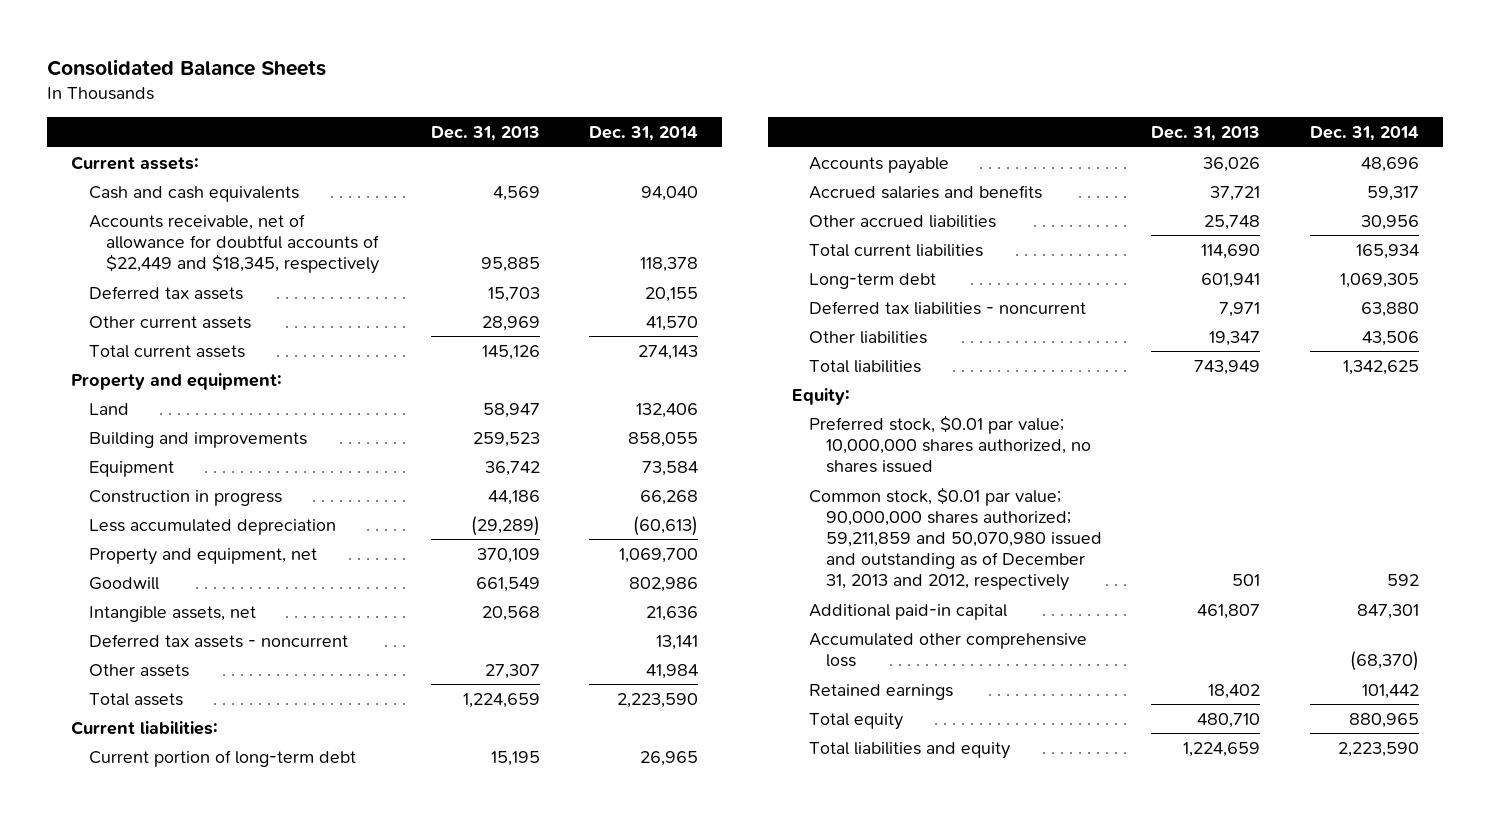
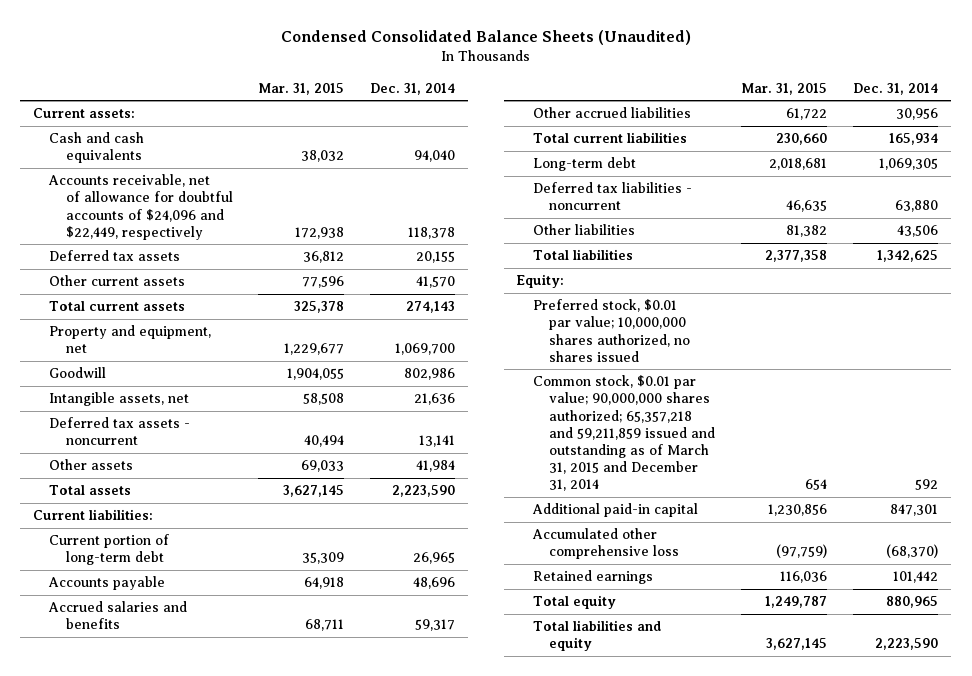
- Consolidated Balance Sheets
+ Condensed Consolidated Balance Sheets (Unaudited)
- | Dec. 31, 2013 | Dec. 31, 2014
+ | Mar. 31, 2015 | Dec. 31, 2014
- Accounts receivable, net of allowance for doubtful accounts of $22,449 and $18,345, respectively | 95,885 | 118,378
+ Accounts receivable, net of allowance for doubtful accounts of $24,096 and $22,449, respectively | 172,938 | 118,378
- Property and equipment:
- Land | 58,947 | 132,406
- Building and improvements | 259,523 | 858,055
- Equipment | 36,742 | 73,584
- Construction in progress | 44,186 | 66,268
- Less accumulated depreciation | (29,289) | (60,613)
- Common stock, $0.01 par value; 90,000,000 shares authorized; 59,211,859 and 50,070,980 issued and outstanding as of December 31, 2013 and 2012, respectively | 501 | 592
+ Common stock, $0.01 par value; 90,000,000 shares authorized; 65,357,218 and 59,211,859 issued and outstanding as of March 31, 2015 and December 31, 2014 | 654 | 592

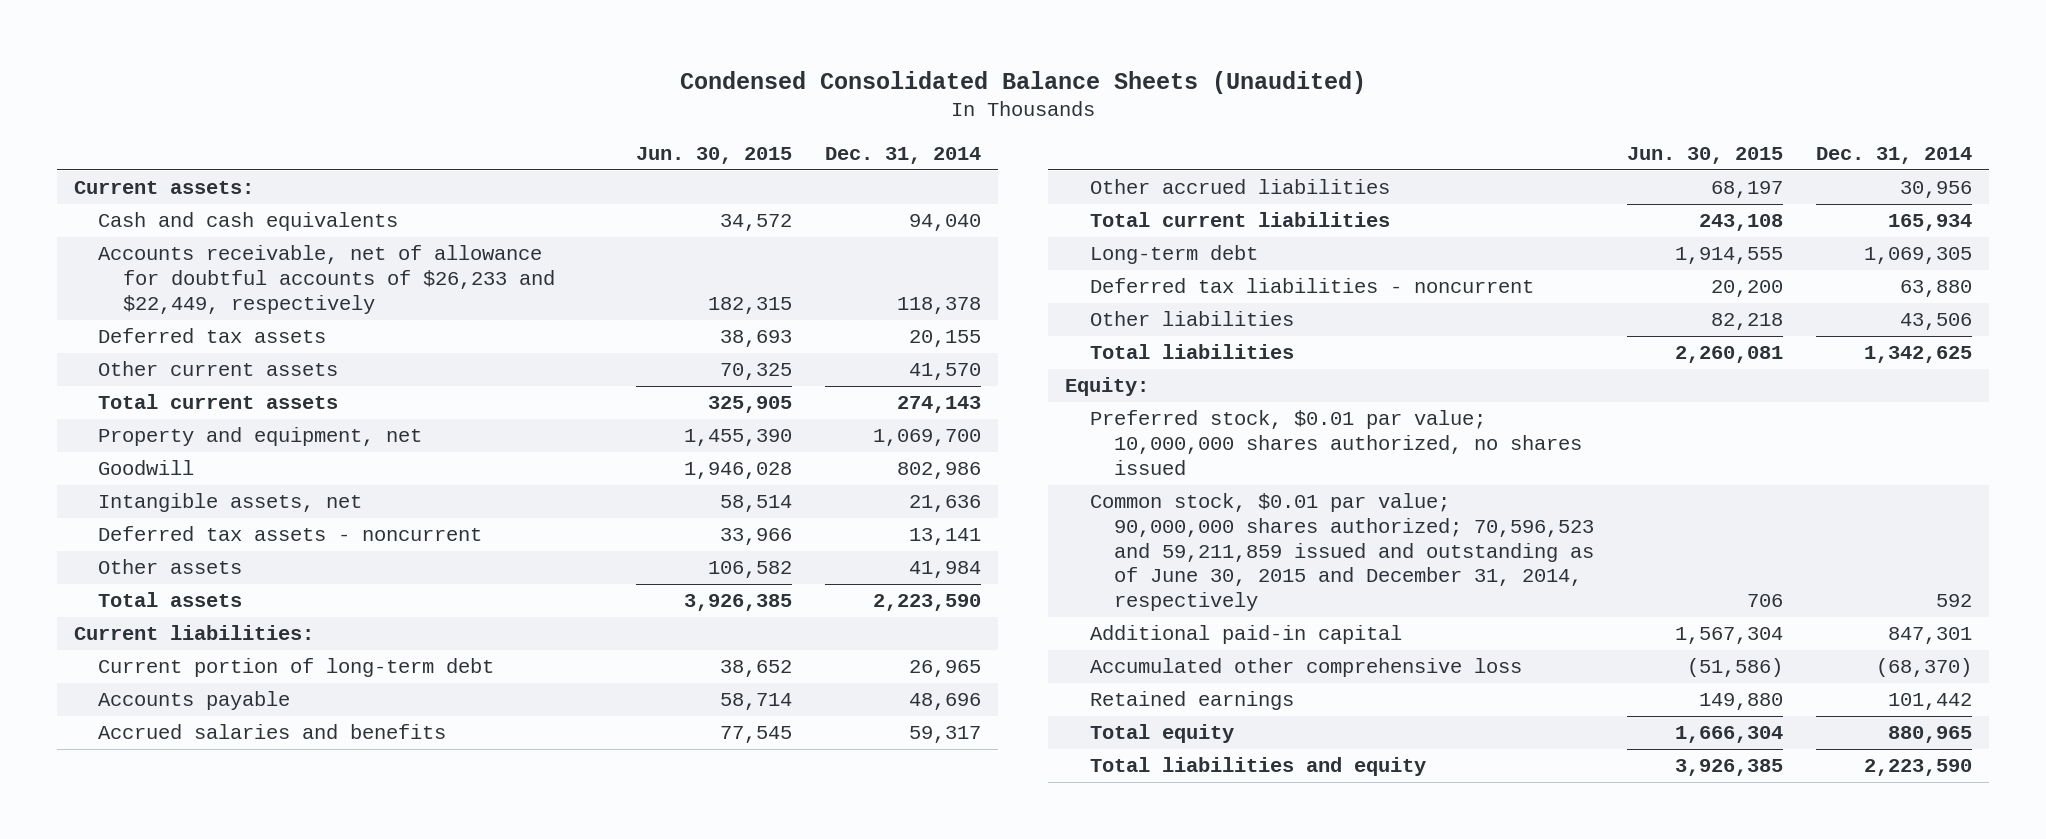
- | Mar. 31, 2015 | Dec. 31, 2014
+ | Jun. 30, 2015 | Dec. 31, 2014
- Accounts receivable, net of allowance for doubtful accounts of $24,096 and $22,449, respectively | 172,938 | 118,378
+ Accounts receivable, net of allowance for doubtful accounts of $26,233 and $22,449, respectively | 182,315 | 118,378
- Common stock, $0.01 par value; 90,000,000 shares authorized; 65,357,218 and 59,211,859 issued and outstanding as of March 31, 2015 and December 31, 2014 | 654 | 592
+ Common stock, $0.01 par value; 90,000,000 shares authorized; 70,596,523 and 59,211,859 issued and outstanding as of June 30, 2015 and December 31, 2014, respectively | 706 | 592

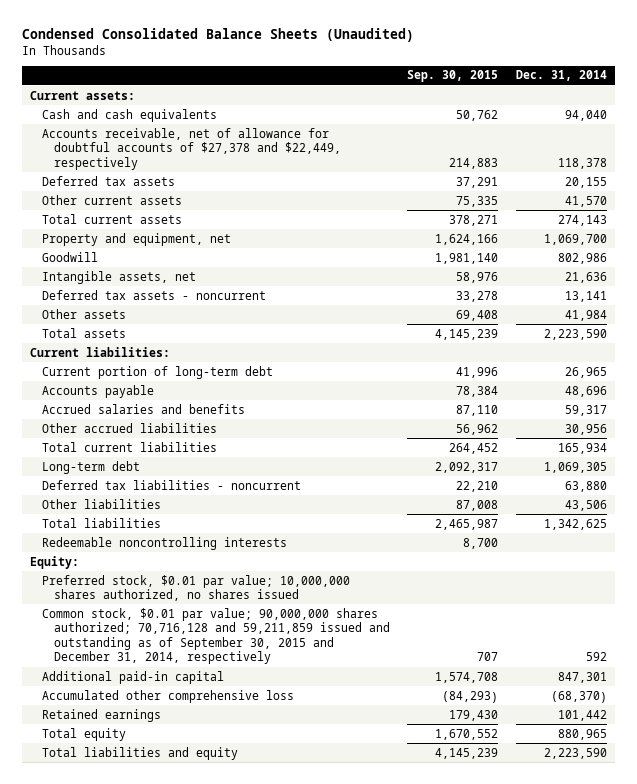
- | Jun. 30, 2015 | Dec. 31, 2014
+ | Sep. 30, 2015 | Dec. 31, 2014
- Accounts receivable, net of allowance for doubtful accounts of $26,233 and $22,449, respectively | 182,315 | 118,378
+ Accounts receivable, net of allowance for doubtful accounts of $27,378 and $22,449, respectively | 214,883 | 118,378
+ Redeemable noncontrolling interests | 8,700 |
- Common stock, $0.01 par value; 90,000,000 shares authorized; 70,596,523 and 59,211,859 issued and outstanding as of June 30, 2015 and December 31, 2014, respectively | 706 | 592
+ Common stock, $0.01 par value; 90,000,000 shares authorized; 70,716,128 and 59,211,859 issued and outstanding as of September 30, 2015 and December 31, 2014, respectively | 707 | 592

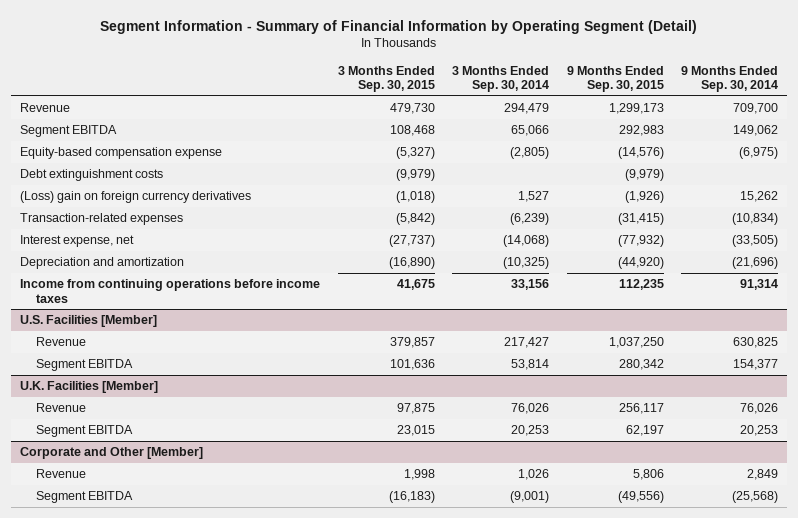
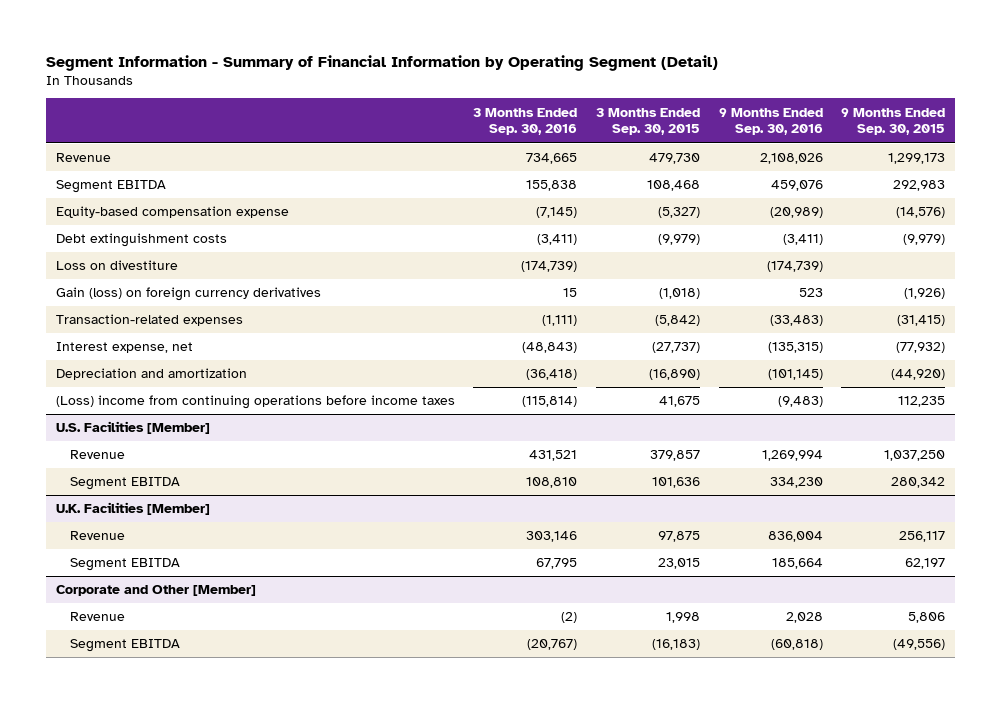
- | 3 Months Ended Sep. 30, 2015 | 3 Months Ended Sep. 30, 2014 | 9 Months Ended Sep. 30, 2015 | 9 Months Ended Sep. 30, 2014
+ | 3 Months Ended Sep. 30, 2016 | 3 Months Ended Sep. 30, 2015 | 9 Months Ended Sep. 30, 2016 | 9 Months Ended Sep. 30, 2015
- (Loss) gain on foreign currency derivatives | (1,018) | 1,527 | (1,926) | 15,262
+ Loss on divestiture | (174,739) | | (174,739) |
+ Gain (loss) on foreign currency derivatives | 15 | (1,018) | 523 | (1,926)
- Income from continuing operations before income taxes | 41,675 | 33,156 | 112,235 | 91,314
+ (Loss) income from continuing operations before income taxes | (115,814) | 41,675 | (9,483) | 112,235

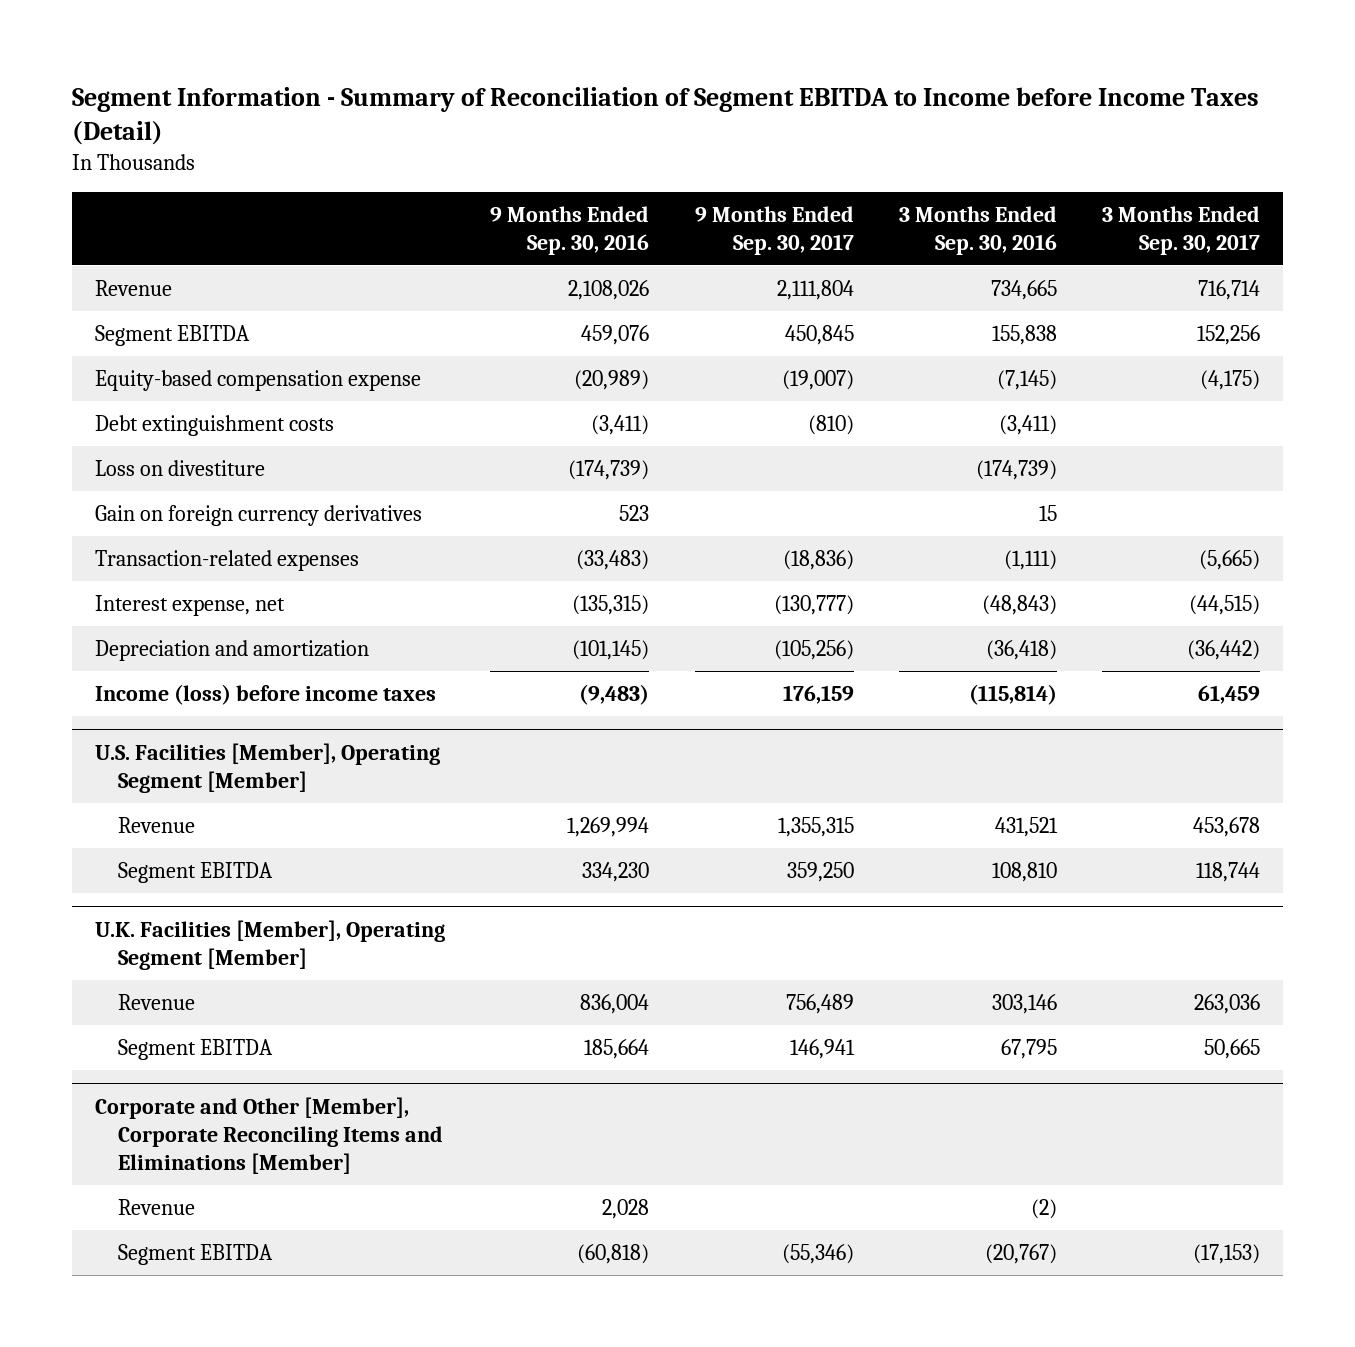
- Segment Information - Summary of Financial Information by Operating Segment (Detail)
+ Segment Information - Summary of Reconciliation of Segment EBITDA to Income before Income Taxes (Detail)
- | 3 Months Ended Sep. 30, 2016 | 3 Months Ended Sep. 30, 2015 | 9 Months Ended Sep. 30, 2016 | 9 Months Ended Sep. 30, 2015
+ | 9 Months Ended Sep. 30, 2016 | 9 Months Ended Sep. 30, 2017 | 3 Months Ended Sep. 30, 2016 | 3 Months Ended Sep. 30, 2017
- Gain (loss) on foreign currency derivatives | 15 | (1,018) | 523 | (1,926)
+ Gain on foreign currency derivatives | 523 | | 15 |
- (Loss) income from continuing operations before income taxes | (115,814) | 41,675 | (9,483) | 112,235
- U.S. Facilities [Member]
+ Income (loss) before income taxes | (9,483) | 176,159 | (115,814) | 61,459
+ U.S. Facilities [Member], Operating Segment [Member]
- U.K. Facilities [Member]
+ U.K. Facilities [Member], Operating Segment [Member]
- Corporate and Other [Member]
+ Corporate and Other [Member], Corporate Reconciling Items and Eliminations [Member]

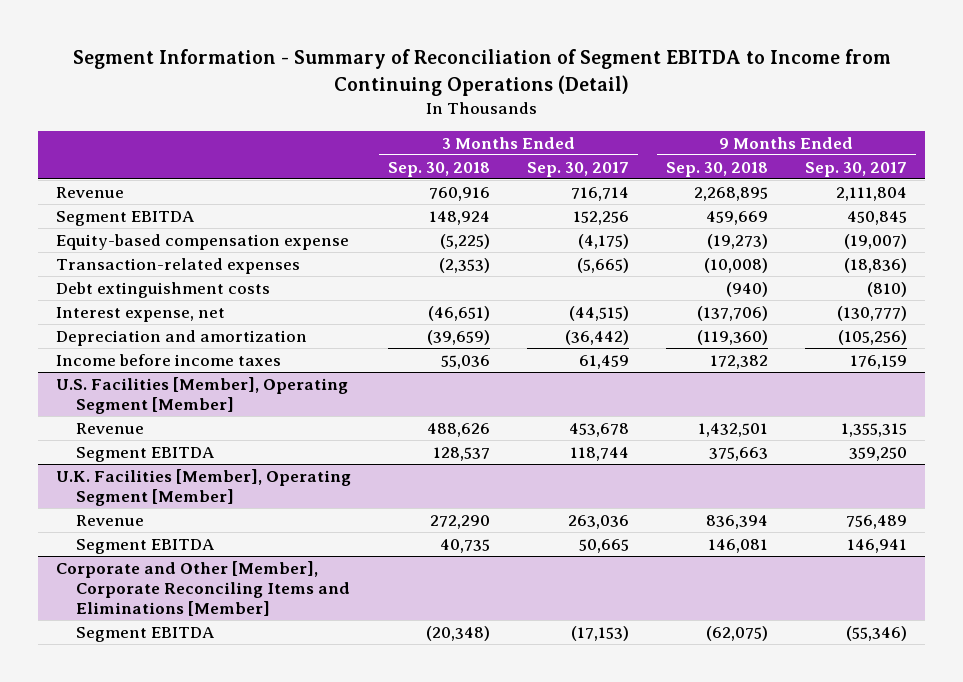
- Segment Information - Summary of Reconciliation of Segment EBITDA to Income before Income Taxes (Detail)
+ Segment Information - Summary of Reconciliation of Segment EBITDA to Income from Continuing Operations (Detail)
- | 9 Months Ended Sep. 30, 2016 | 9 Months Ended Sep. 30, 2017 | 3 Months Ended Sep. 30, 2016 | 3 Months Ended Sep. 30, 2017
+ | 3 Months Ended Sep. 30, 2018 | 3 Months Ended Sep. 30, 2017 | 9 Months Ended Sep. 30, 2018 | 9 Months Ended Sep. 30, 2017
- Loss on divestiture | (174,739) | | (174,739) |
- Gain on foreign currency derivatives | 523 | | 15 |
moved down: Debt extinguishment costs | | | (940) | (810)
- Income (loss) before income taxes | (9,483) | 176,159 | (115,814) | 61,459
+ Income before income taxes | 55,036 | 61,459 | 172,382 | 176,159
@ Corporate and Other [Member], Corporate Reconciling Items and Eliminations [Member]
- Revenue | 2,028 | | (2) |

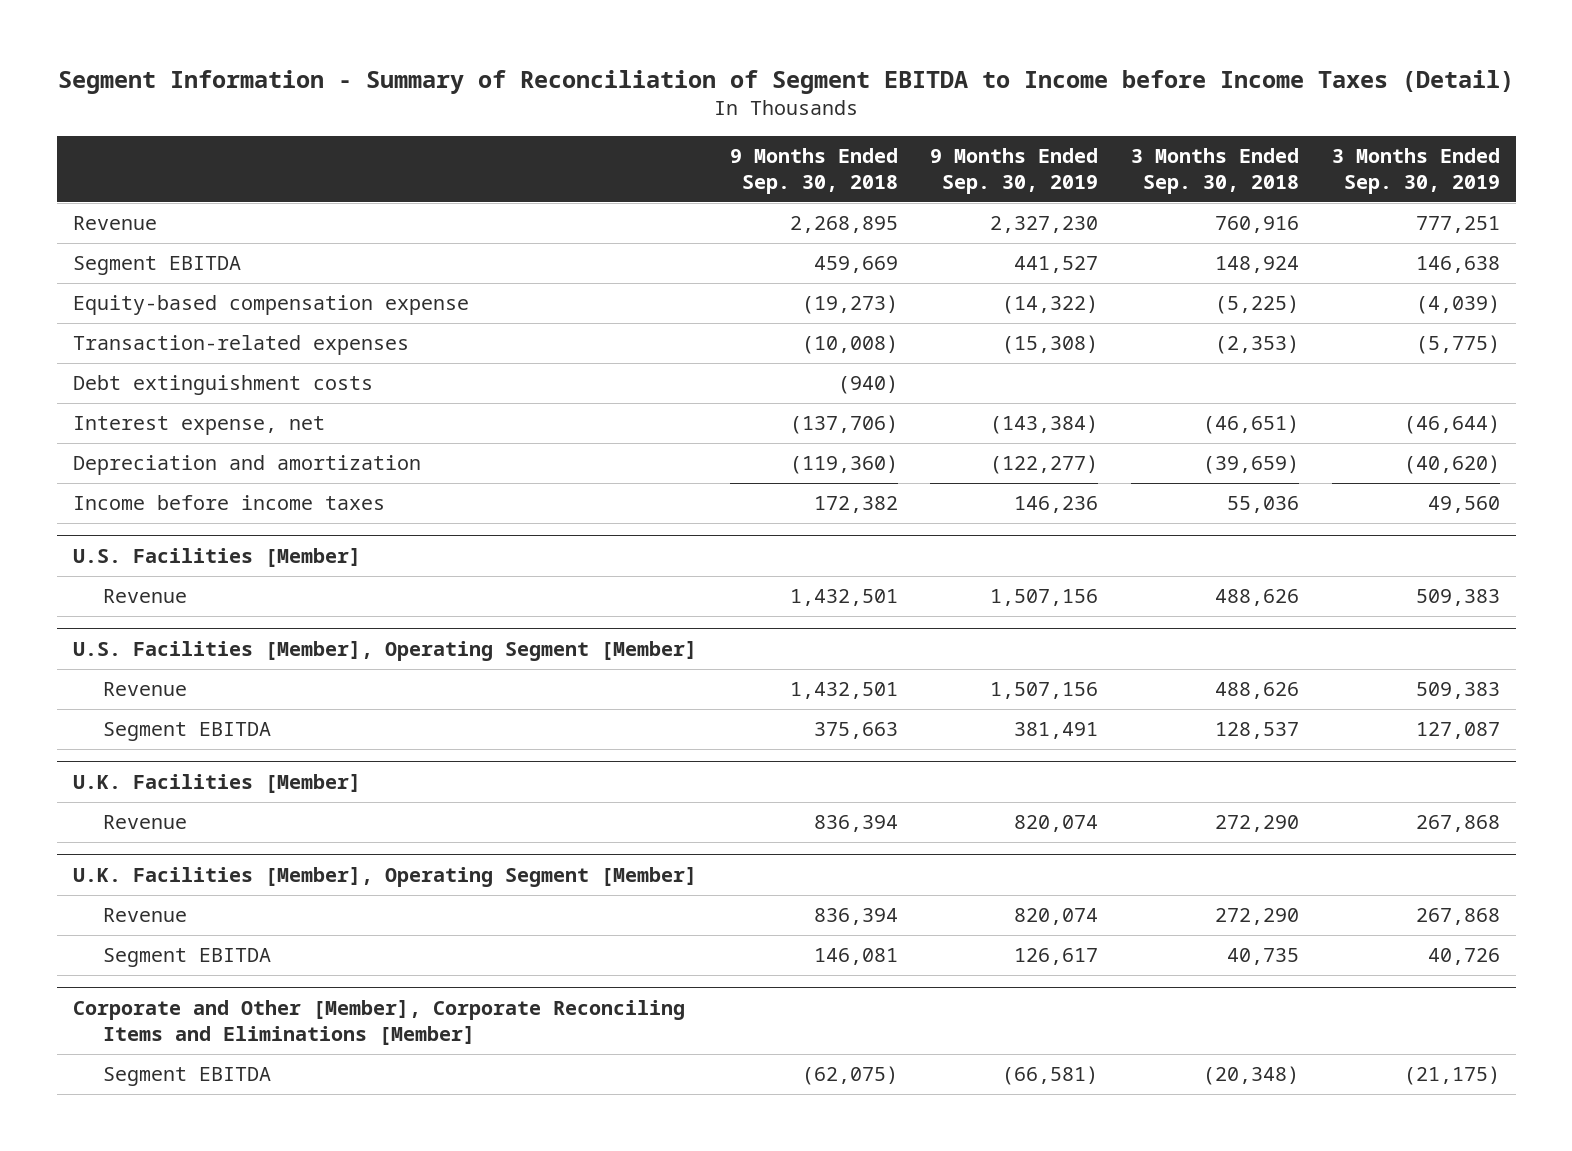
- Segment Information - Summary of Reconciliation of Segment EBITDA to Income from Continuing Operations (Detail)
+ Segment Information - Summary of Reconciliation of Segment EBITDA to Income before Income Taxes (Detail)
- | 3 Months Ended Sep. 30, 2018 | 3 Months Ended Sep. 30, 2017 | 9 Months Ended Sep. 30, 2018 | 9 Months Ended Sep. 30, 2017
+ | 9 Months Ended Sep. 30, 2018 | 9 Months Ended Sep. 30, 2019 | 3 Months Ended Sep. 30, 2018 | 3 Months Ended Sep. 30, 2019
+ U.S. Facilities [Member]
+ Revenue | 1,432,501 | 1,507,156 | 488,626 | 509,383
+ U.K. Facilities [Member]
+ Revenue | 836,394 | 820,074 | 272,290 | 267,868

